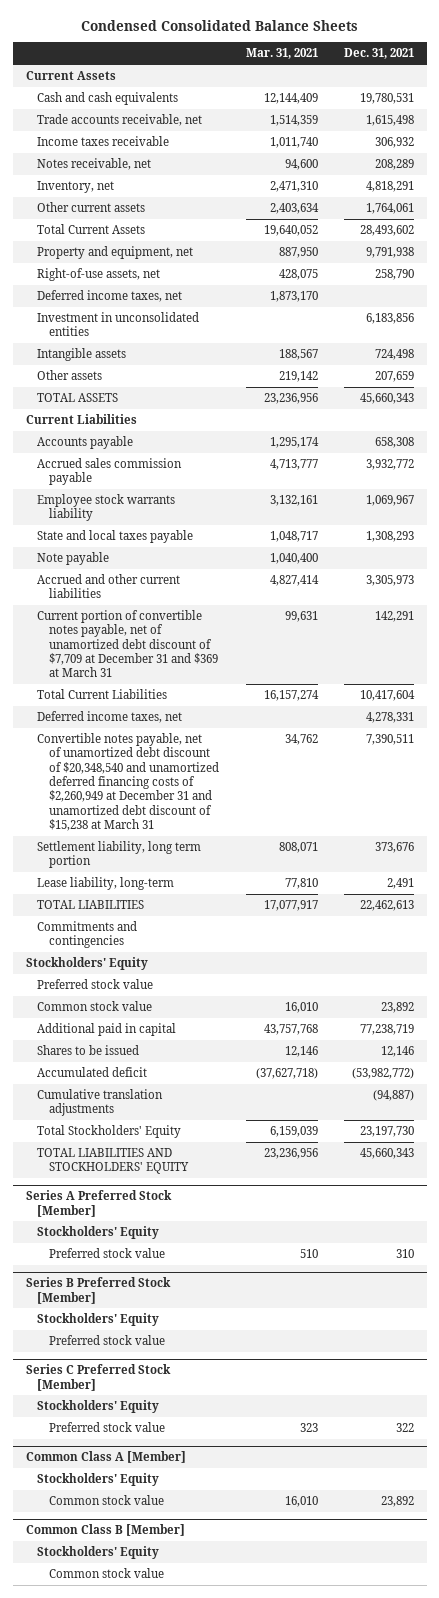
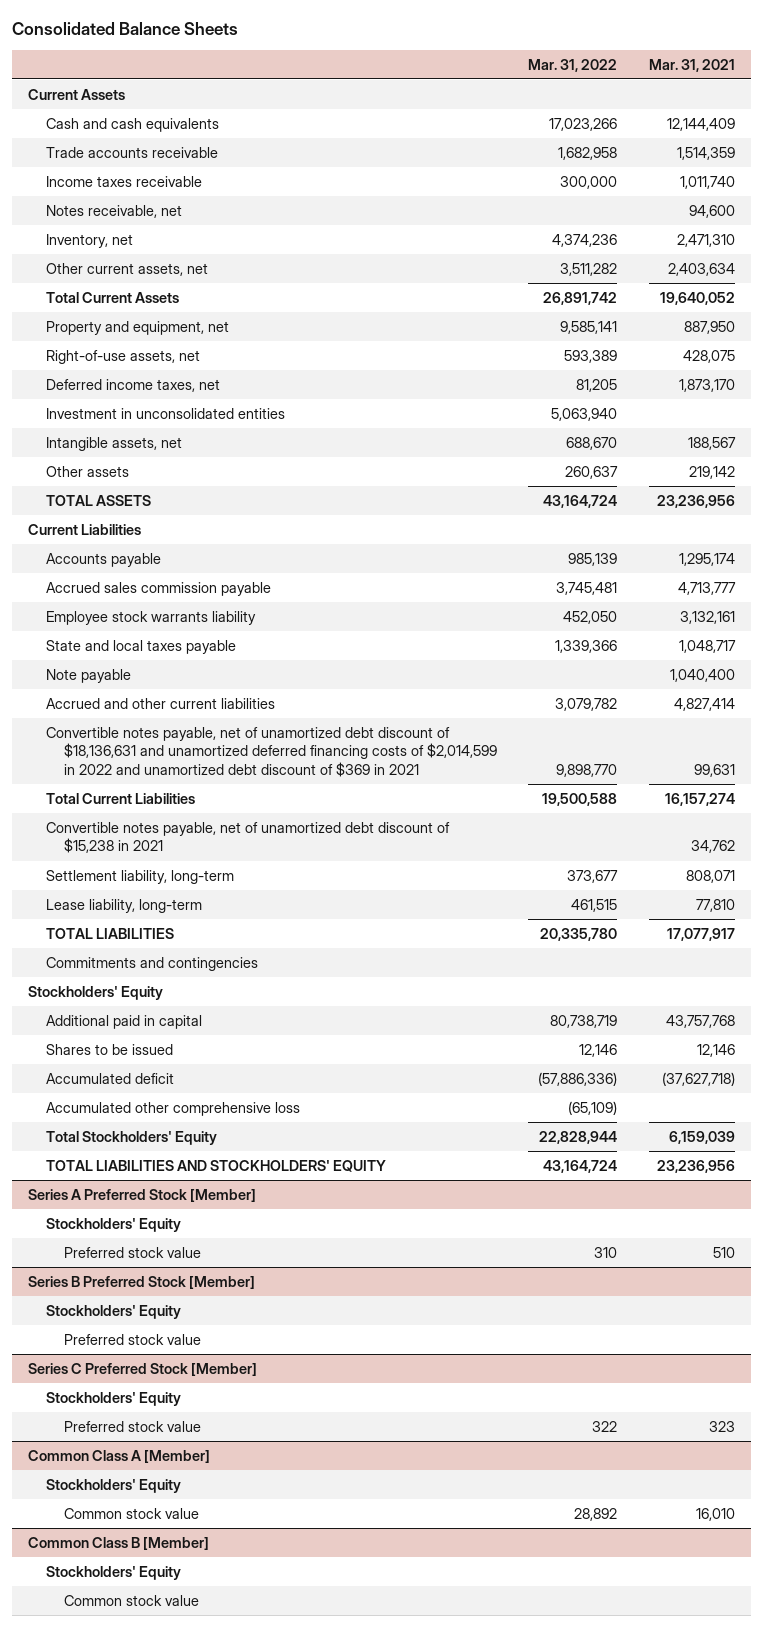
- Condensed Consolidated Balance Sheets
+ Consolidated Balance Sheets
- | Mar. 31, 2021 | Dec. 31, 2021
+ | Mar. 31, 2022 | Mar. 31, 2021
- Trade accounts receivable, net | 1,514,359 | 1,615,498
+ Trade accounts receivable | 1,682,958 | 1,514,359
- Other current assets | 2,403,634 | 1,764,061
+ Other current assets, net | 3,511,282 | 2,403,634
- Intangible assets | 188,567 | 724,498
+ Intangible assets, net | 688,670 | 188,567
- Current portion of convertible notes payable, net of unamortized debt discount of $7,709 at December 31 and $369 at March 31 | 99,631 | 142,291
+ Convertible notes payable, net of unamortized debt discount of $18,136,631 and unamortized deferred financing costs of $2,014,599 in 2022 and unamortized debt discount of $369 in 2021 | 9,898,770 | 99,631
- Deferred income taxes, net | | 4,278,331
- Convertible notes payable, net of unamortized debt discount of $20,348,540 and unamortized deferred financing costs of $2,260,949 at December 31 and unamortized debt discount of $15,238 at March 31 | 34,762 | 7,390,511
- Settlement liability, long term portion | 808,071 | 373,676
+ Convertible notes payable, net of unamortized debt discount of $15,238 in 2021 | | 34,762
+ Settlement liability, long-term | 373,677 | 808,071
- Preferred stock value
- Common stock value | 16,010 | 23,892
- Cumulative translation adjustments | | (94,887)
+ Accumulated other comprehensive loss | (65,109) |

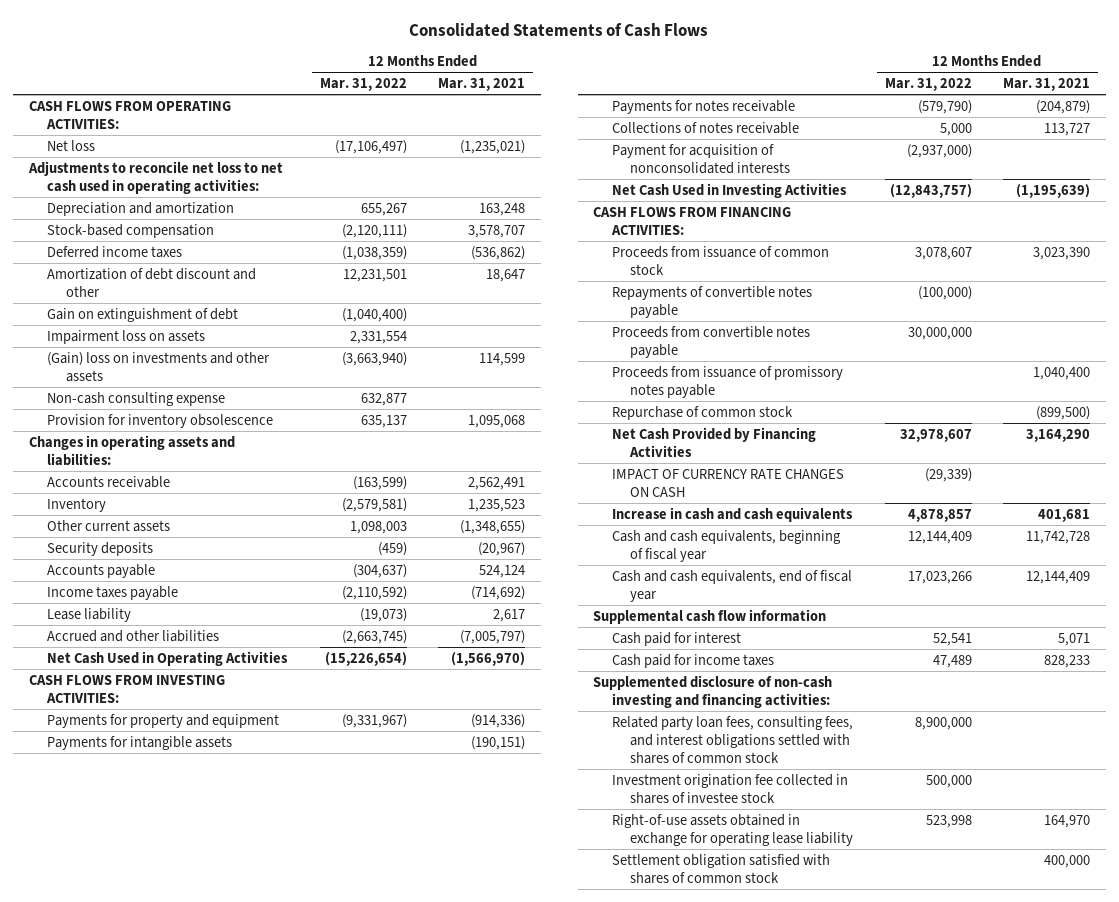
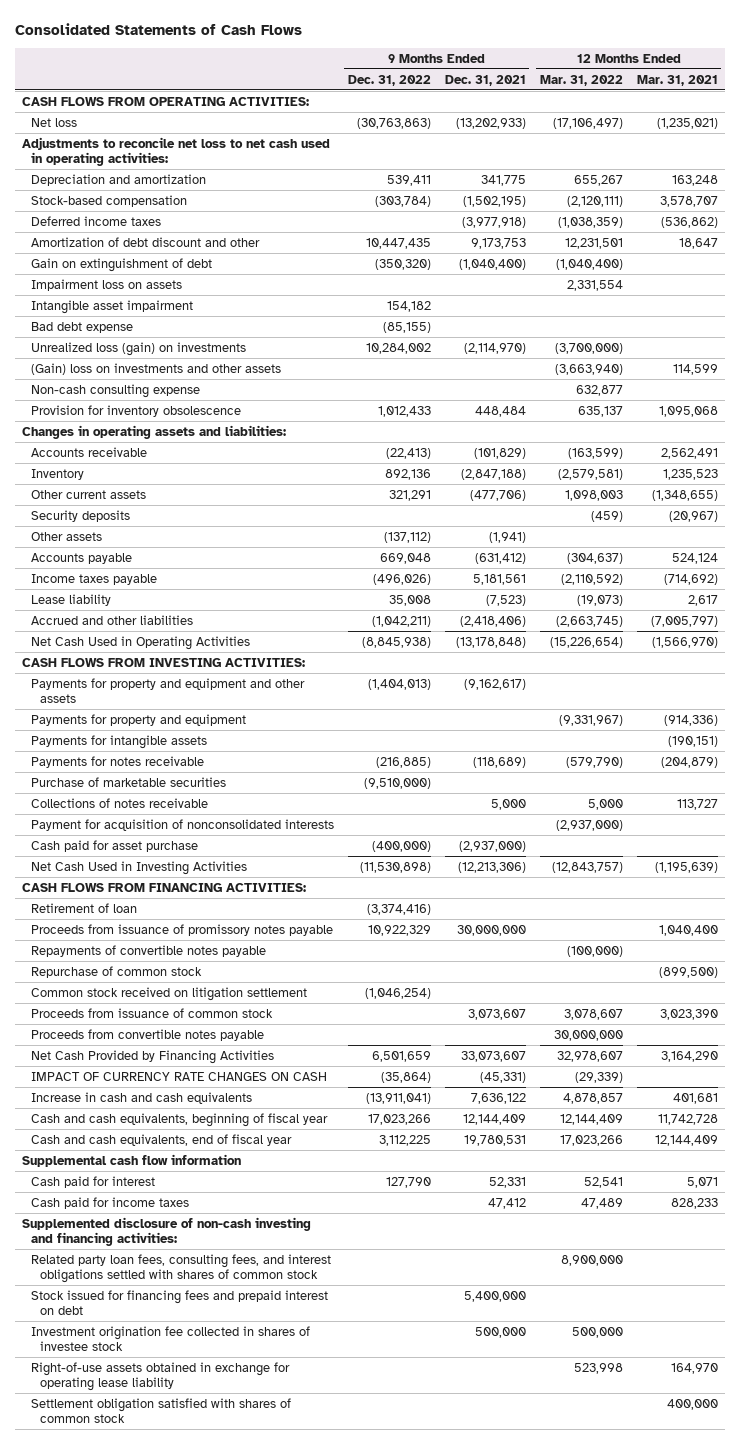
- | 12 Months Ended Mar. 31, 2022 | 12 Months Ended Mar. 31, 2021
+ | 9 Months Ended Dec. 31, 2022 | 9 Months Ended Dec. 31, 2021 | 12 Months Ended Mar. 31, 2022 | 12 Months Ended Mar. 31, 2021
+ Intangible asset impairment | 154,182 | | |
+ Bad debt expense | (85,155) | | |
+ Unrealized loss (gain) on investments | 10,284,002 | (2,114,970) | (3,700,000) |
+ Other assets | (137,112) | (1,941) | |
+ Payments for property and equipment and other assets | (1,404,013) | (9,162,617) | |
+ Purchase of marketable securities | (9,510,000) | | |
+ Cash paid for asset purchase | (400,000) | (2,937,000) | |
+ Retirement of loan | (3,374,416) | | |
moved down: Repayments of convertible notes payable | | | (100,000) |
+ Common stock received on litigation settlement | (1,046,254) | | |
moved down: Proceeds from issuance of common stock | | 3,073,607 | 3,078,607 | 3,023,390
moved down: Proceeds from convertible notes payable | | | 30,000,000 |
+ Stock issued for financing fees and prepaid interest on debt | | 5,400,000 | |

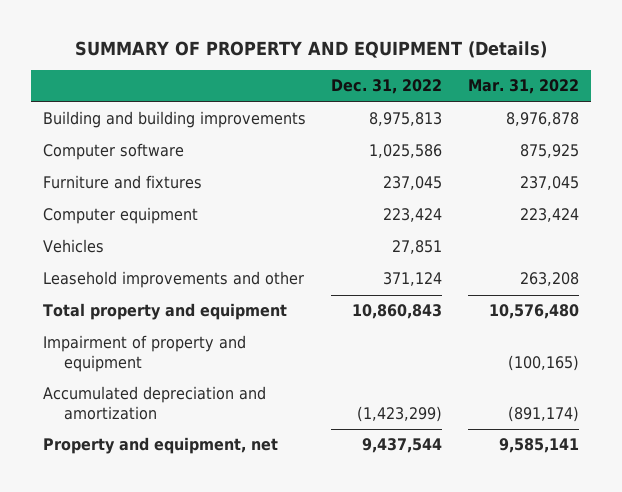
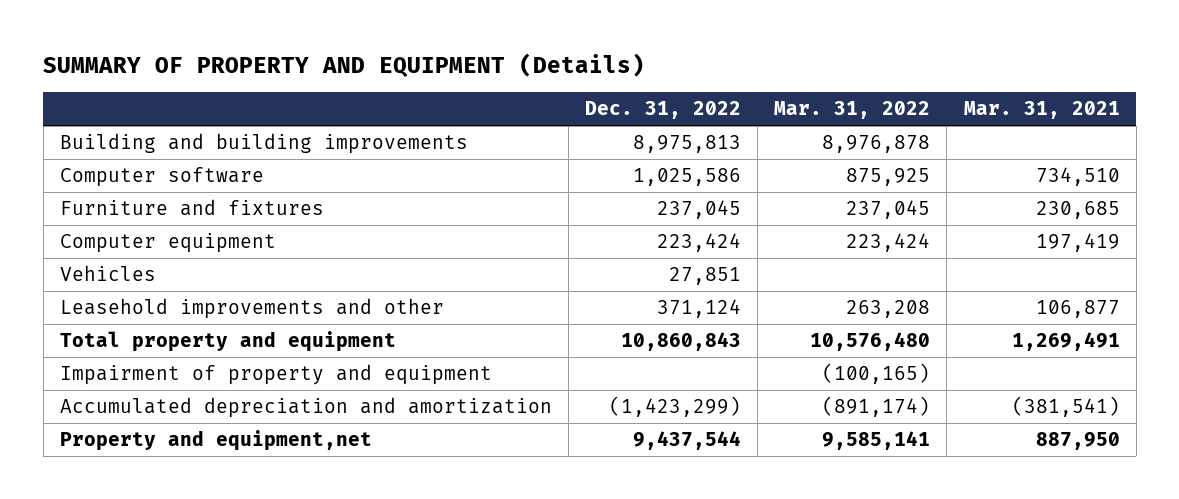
- | Dec. 31, 2022 | Mar. 31, 2022
+ | Dec. 31, 2022 | Mar. 31, 2022 | Mar. 31, 2021
- Property and equipment, net | 9,437,544 | 9,585,141
+ Property and equipment,net | 9,437,544 | 9,585,141 | 887,950

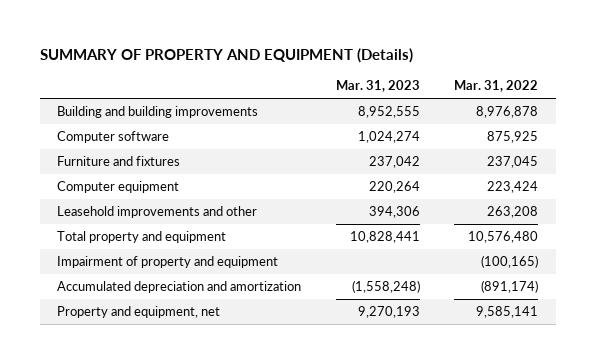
- | Dec. 31, 2022 | Mar. 31, 2022 | Mar. 31, 2021
+ | Mar. 31, 2023 | Mar. 31, 2022
- Vehicles | 27,851 | |
- Property and equipment,net | 9,437,544 | 9,585,141 | 887,950
+ Property and equipment, net | 9,270,193 | 9,585,141

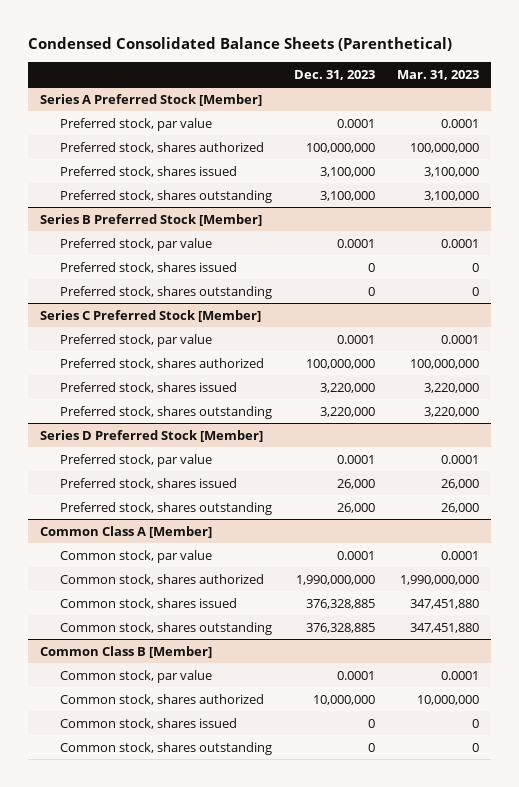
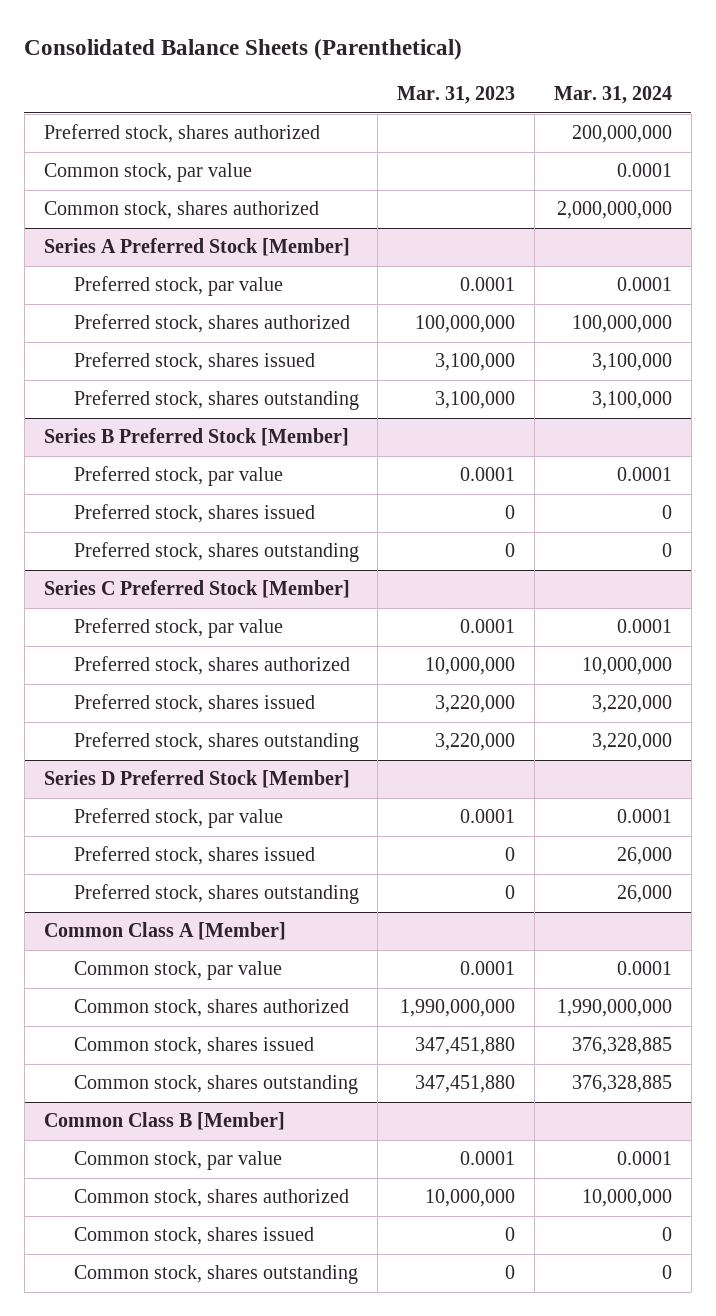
- Condensed Consolidated Balance Sheets (Parenthetical)
+ Consolidated Balance Sheets (Parenthetical)
- | Dec. 31, 2023 | Mar. 31, 2023
+ | Mar. 31, 2023 | Mar. 31, 2024
+ Preferred stock, shares authorized | | 200,000,000
+ Common stock, par value | | 0.0001
+ Common stock, shares authorized | | 2,000,000,000
@ Series C Preferred Stock [Member]
- Preferred stock, shares authorized | 100,000,000 | 100,000,000
+ Preferred stock, shares authorized | 10,000,000 | 10,000,000
@ Series D Preferred Stock [Member]
- Preferred stock, shares issued | 26,000 | 26,000
- Preferred stock, shares outstanding | 26,000 | 26,000
+ Preferred stock, shares issued | 0 | 26,000
+ Preferred stock, shares outstanding | 0 | 26,000

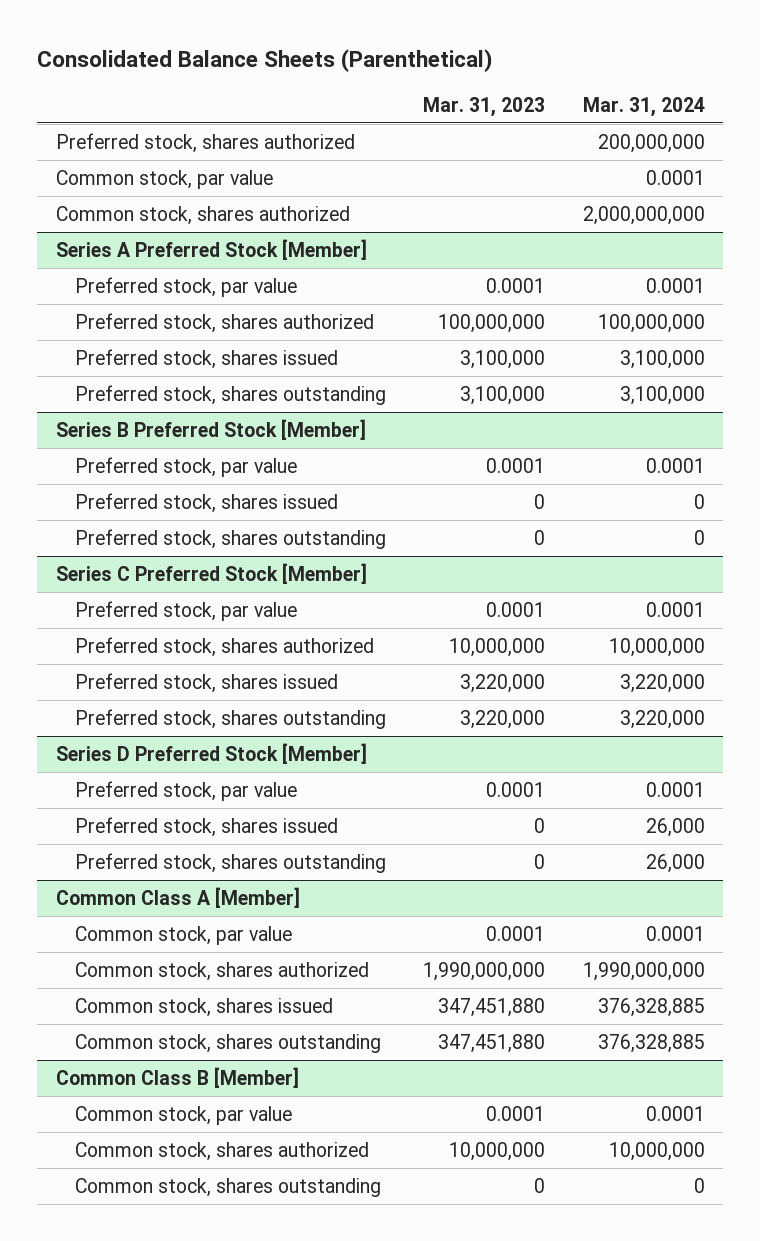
@ Common Class B [Member]
- Common stock, shares issued | 0 | 0

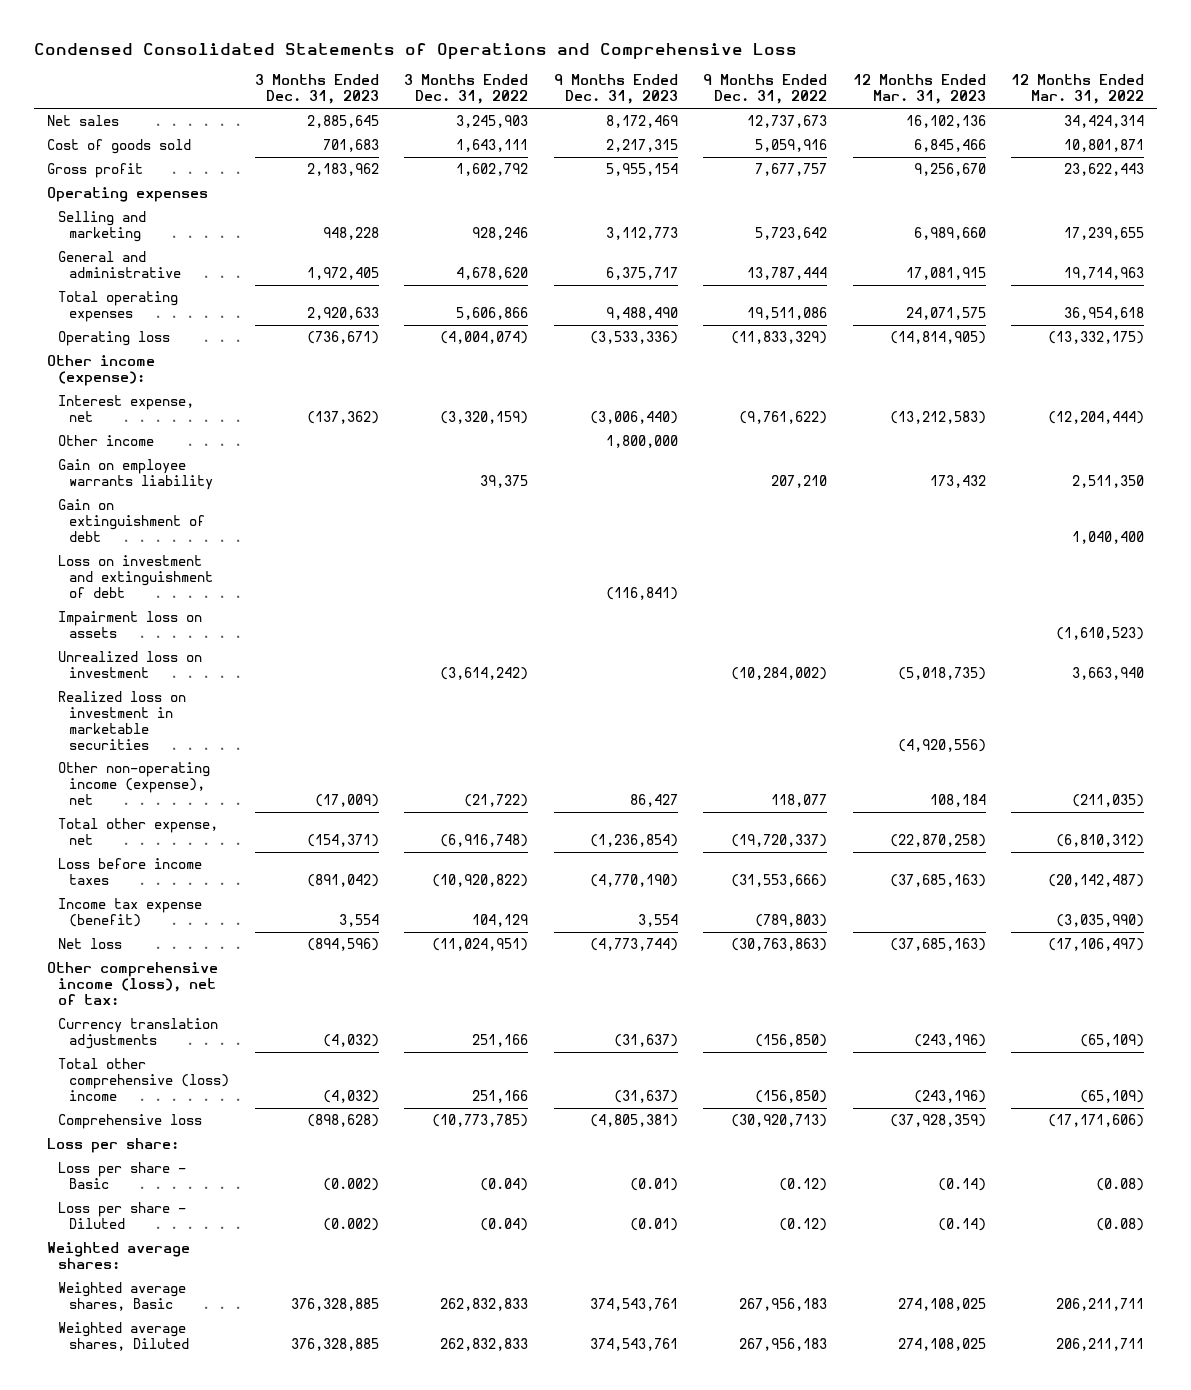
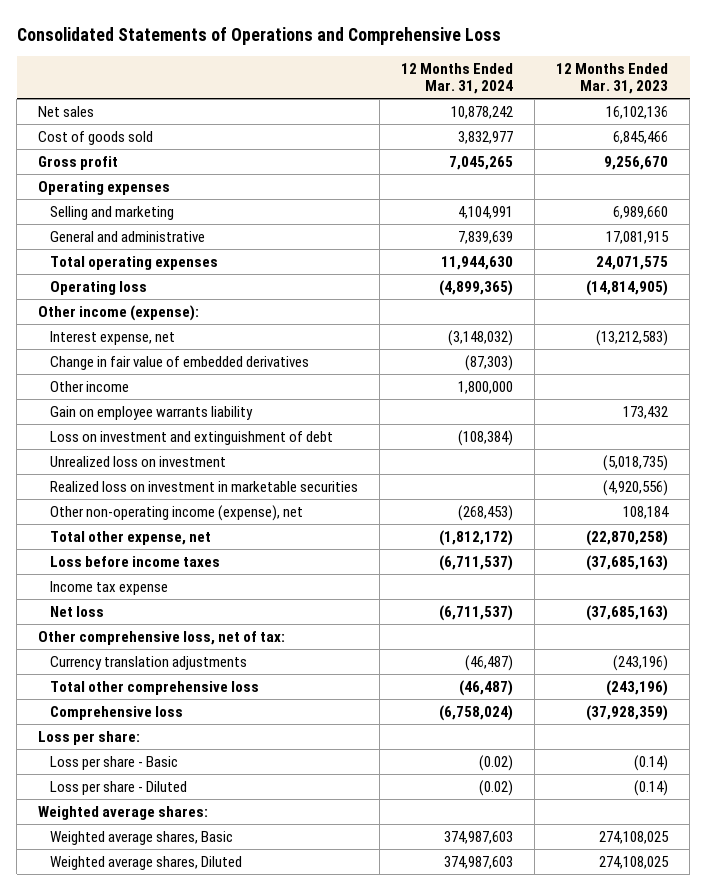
- Condensed Consolidated Statements of Operations and Comprehensive Loss
+ Consolidated Statements of Operations and Comprehensive Loss
- | 3 Months Ended Dec. 31, 2023 | 3 Months Ended Dec. 31, 2022 | 9 Months Ended Dec. 31, 2023 | 9 Months Ended Dec. 31, 2022 | 12 Months Ended Mar. 31, 2023 | 12 Months Ended Mar. 31, 2022
+ | 12 Months Ended Mar. 31, 2024 | 12 Months Ended Mar. 31, 2023
+ Change in fair value of embedded derivatives | (87,303) |
- Gain on extinguishment of debt | | | | | | 1,040,400
- Impairment loss on assets | | | | | | (1,610,523)
- Income tax expense (benefit) | 3,554 | 104,129 | 3,554 | (789,803) | | (3,035,990)
+ Income tax expense
- Other comprehensive income (loss), net of tax:
+ Other comprehensive loss, net of tax:
- Total other comprehensive (loss) income | (4,032) | 251,166 | (31,637) | (156,850) | (243,196) | (65,109)
+ Total other comprehensive loss | (46,487) | (243,196)

